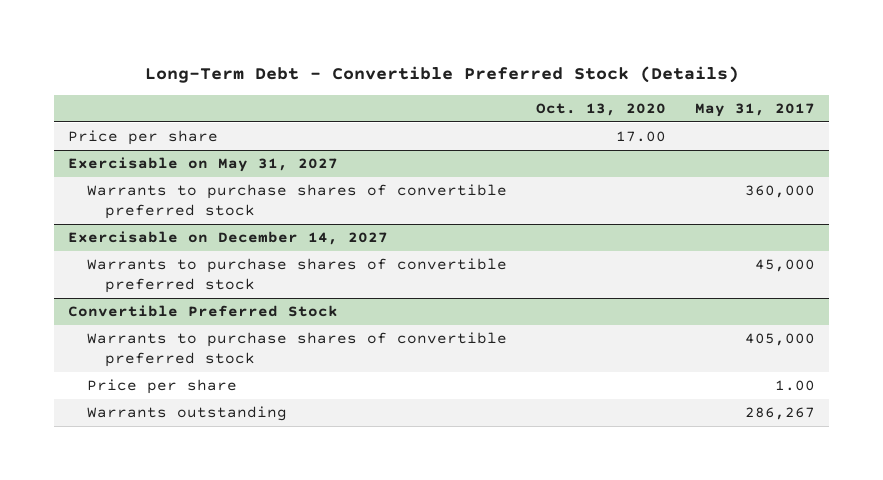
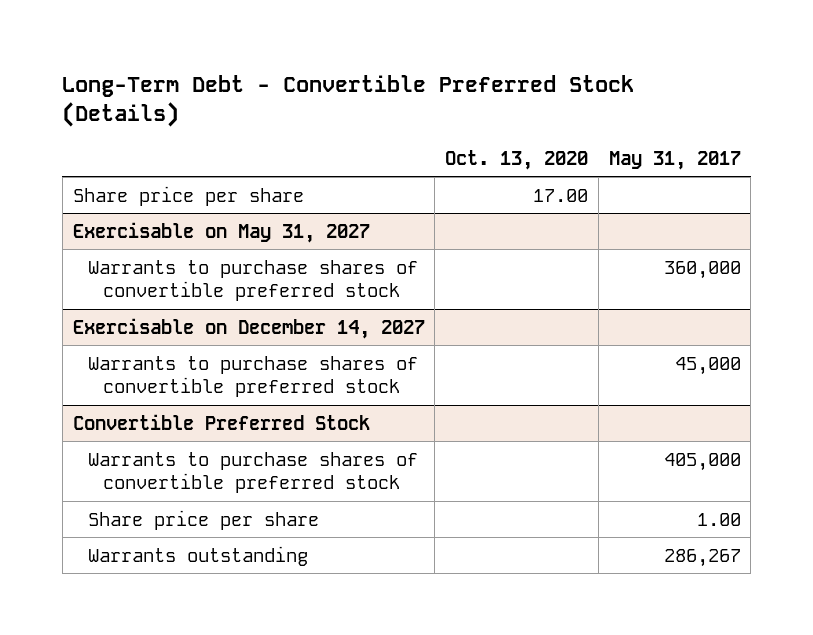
- Price per share | 17.00 |
+ Share price per share | 17.00 |
@ Convertible Preferred Stock
- Price per share | | 1.00
+ Share price per share | | 1.00

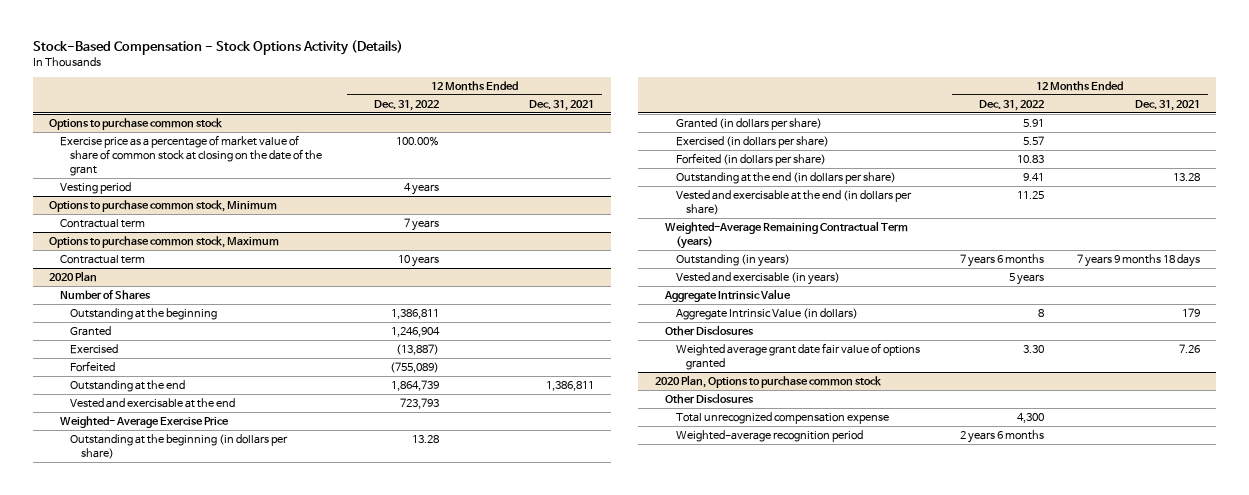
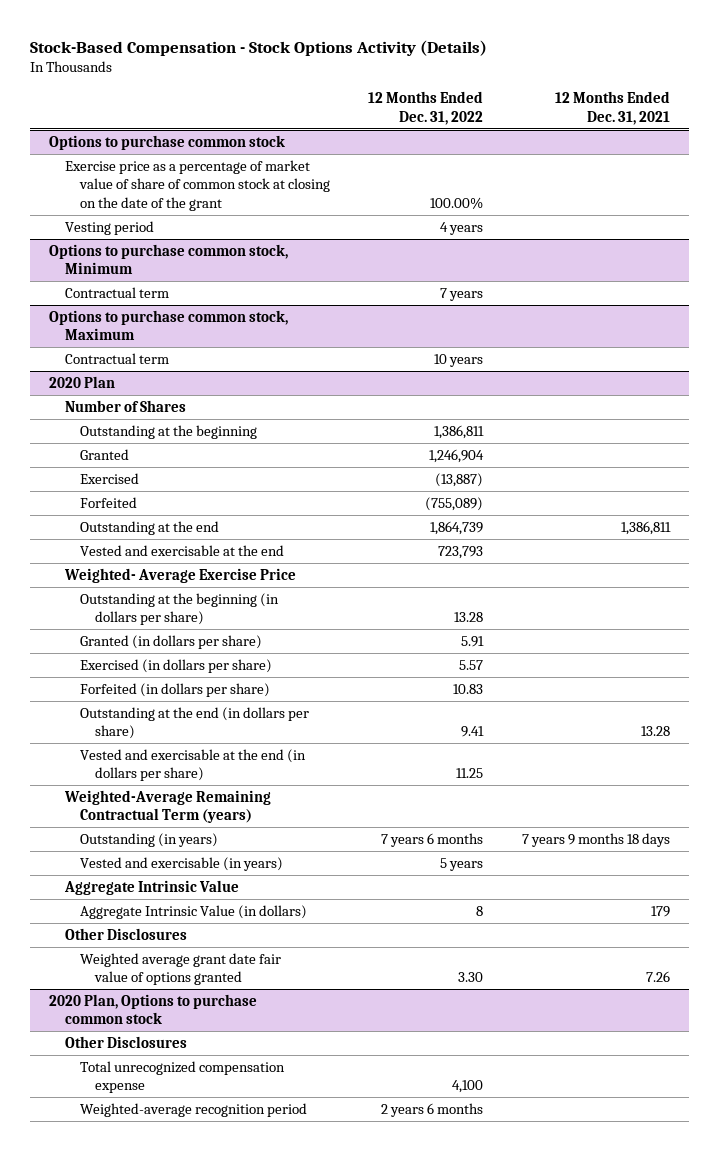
@ 2020 Plan, Options to purchase common stock
- Total unrecognized compensation expense | 4,300 |
+ Total unrecognized compensation expense | 4,100 |

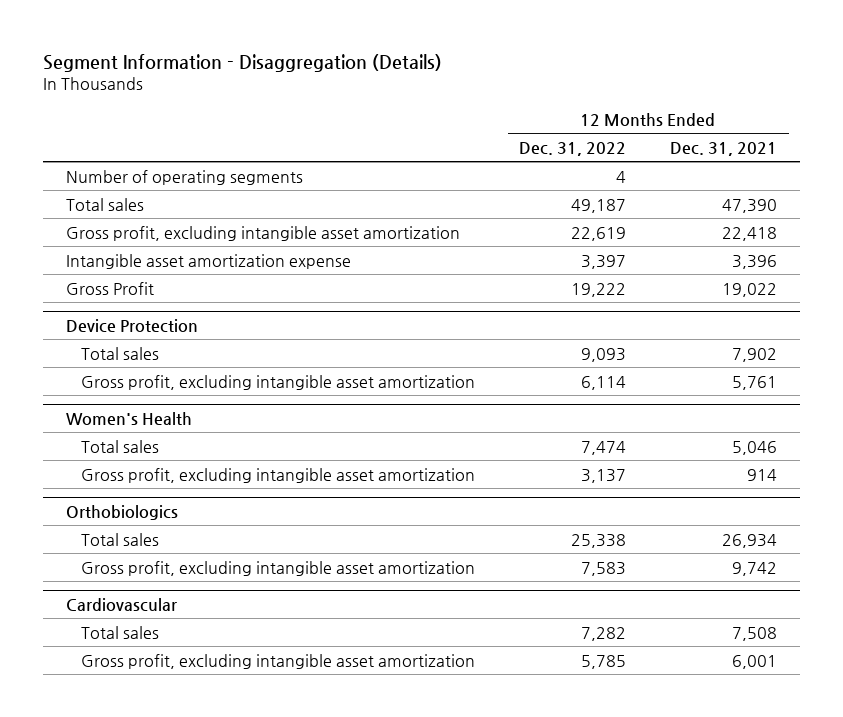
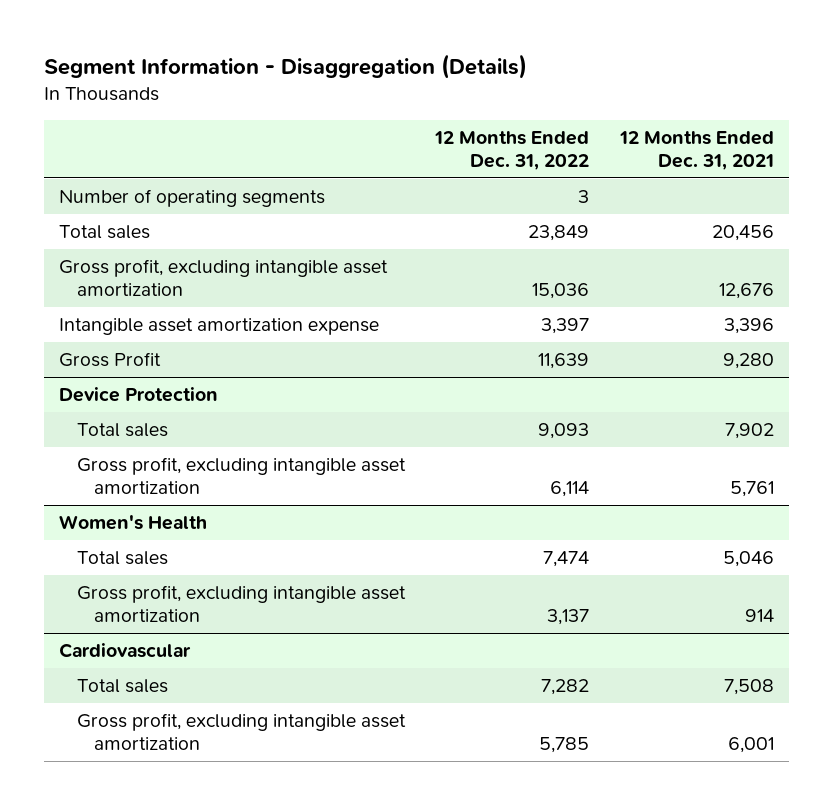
- Number of operating segments | 4 |
- Total sales | 49,187 | 47,390
- Gross profit, excluding intangible asset amortization | 22,619 | 22,418
+ Number of operating segments | 3 |
+ Total sales | 23,849 | 20,456
+ Gross profit, excluding intangible asset amortization | 15,036 | 12,676
- Gross Profit | 19,222 | 19,022
+ Gross Profit | 11,639 | 9,280
- Orthobiologics
- Total sales | 25,338 | 26,934
- Gross profit, excluding intangible asset amortization | 7,583 | 9,742

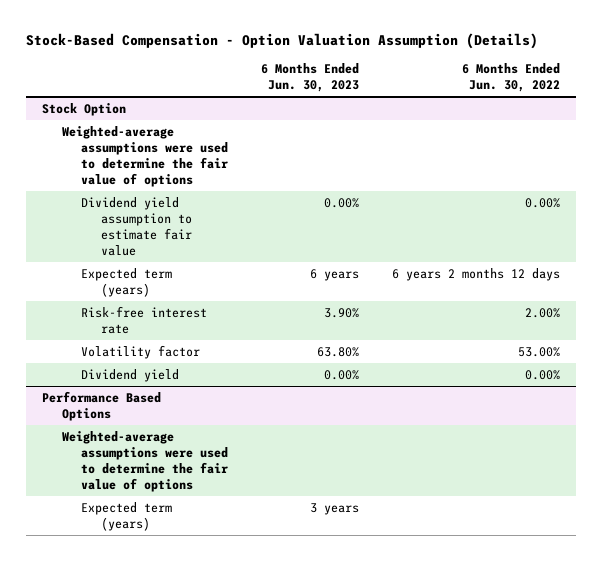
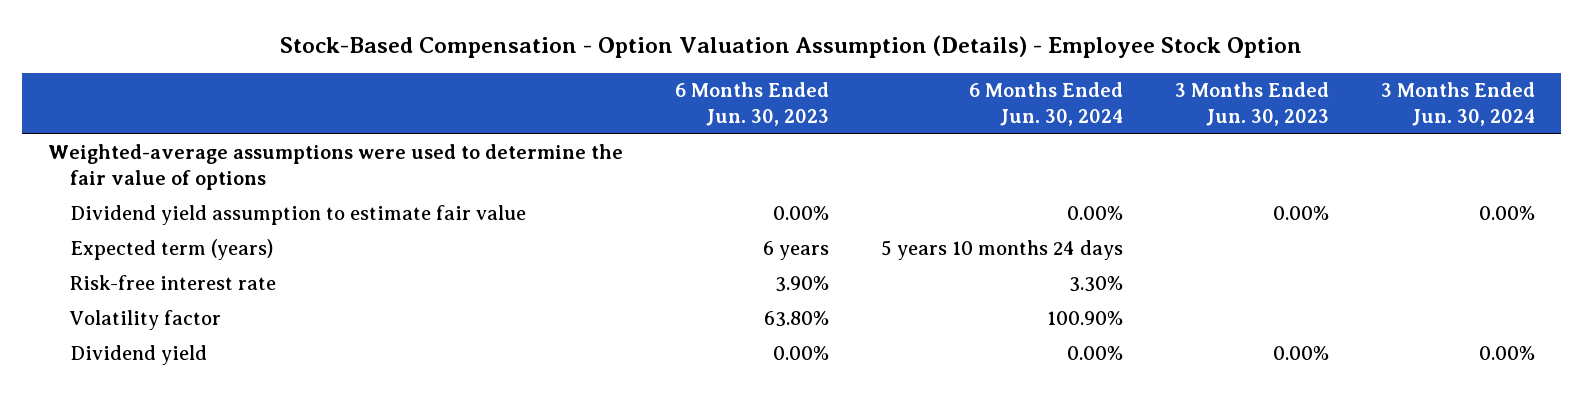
- Stock-Based Compensation - Option Valuation Assumption (Details)
+ Stock-Based Compensation - Option Valuation Assumption (Details) - Employee Stock Option
- | 6 Months Ended Jun. 30, 2023 | 6 Months Ended Jun. 30, 2022
+ | 6 Months Ended Jun. 30, 2023 | 6 Months Ended Jun. 30, 2024 | 3 Months Ended Jun. 30, 2023 | 3 Months Ended Jun. 30, 2024
- Stock Option
- Performance Based Options
- Weighted-average assumptions were used to determine the fair value of options
- Expected term (years) | 3 years |

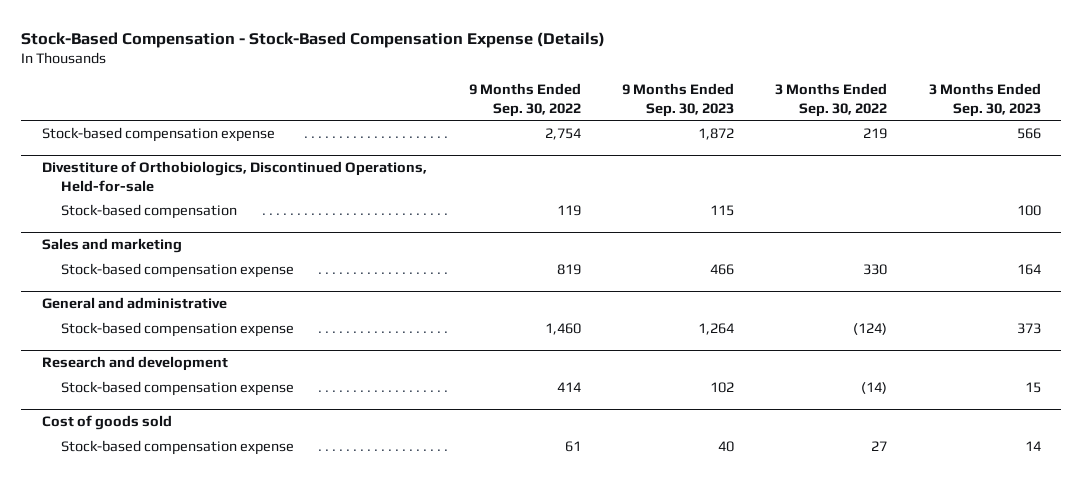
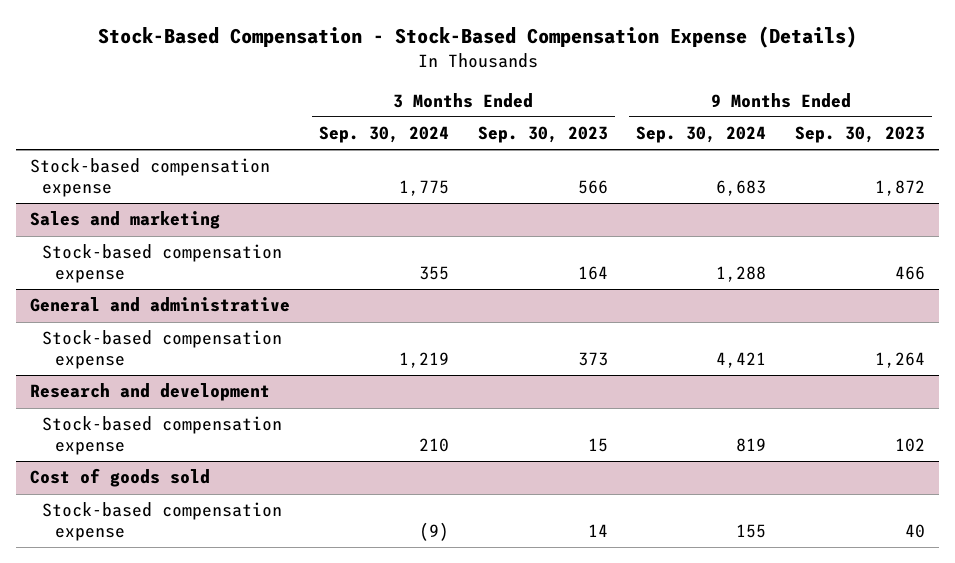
- | 9 Months Ended Sep. 30, 2022 | 9 Months Ended Sep. 30, 2023 | 3 Months Ended Sep. 30, 2022 | 3 Months Ended Sep. 30, 2023
+ | 3 Months Ended Sep. 30, 2024 | 3 Months Ended Sep. 30, 2023 | 9 Months Ended Sep. 30, 2024 | 9 Months Ended Sep. 30, 2023
- Divestiture of Orthobiologics, Discontinued Operations, Held-for-sale
- Stock-based compensation | 119 | 115 | | 100

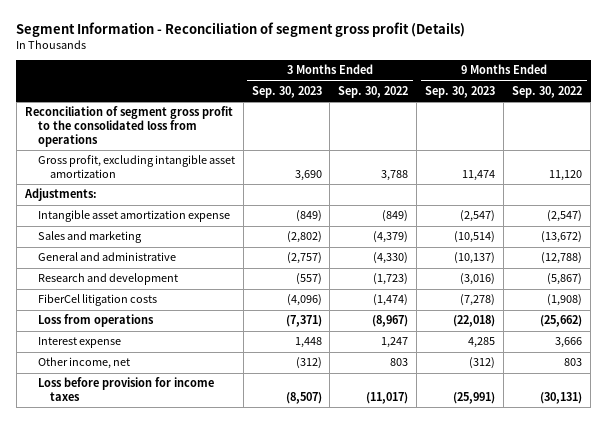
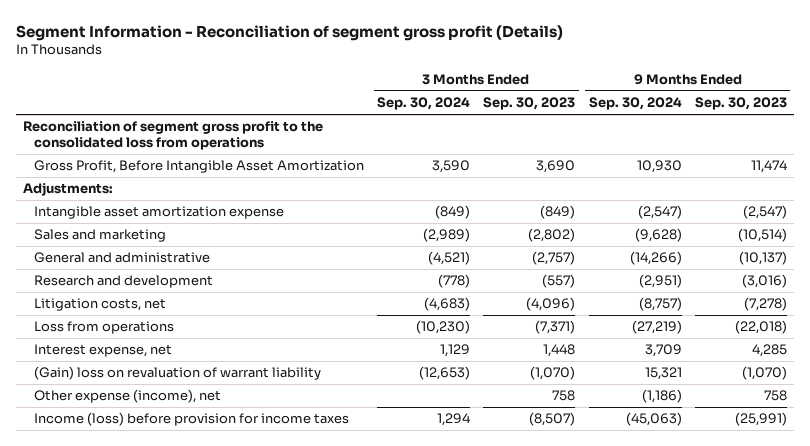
- | 3 Months Ended Sep. 30, 2023 | 3 Months Ended Sep. 30, 2022 | 9 Months Ended Sep. 30, 2023 | 9 Months Ended Sep. 30, 2022
+ | 3 Months Ended Sep. 30, 2024 | 3 Months Ended Sep. 30, 2023 | 9 Months Ended Sep. 30, 2024 | 9 Months Ended Sep. 30, 2023
- Gross profit, excluding intangible asset amortization | 3,690 | 3,788 | 11,474 | 11,120
+ Gross Profit, Before Intangible Asset Amortization | 3,590 | 3,690 | 10,930 | 11,474
- FiberCel litigation costs | (4,096) | (1,474) | (7,278) | (1,908)
+ Litigation costs, net | (4,683) | (4,096) | (8,757) | (7,278)
- Interest expense | 1,448 | 1,247 | 4,285 | 3,666
- Other income, net | (312) | 803 | (312) | 803
- Loss before provision for income taxes | (8,507) | (11,017) | (25,991) | (30,131)
+ Interest expense, net | 1,129 | 1,448 | 3,709 | 4,285
+ (Gain) loss on revaluation of warrant liability | (12,653) | (1,070) | 15,321 | (1,070)
+ Other expense (income), net | | 758 | (1,186) | 758
+ Income (loss) before provision for income taxes | 1,294 | (8,507) | (45,063) | (25,991)

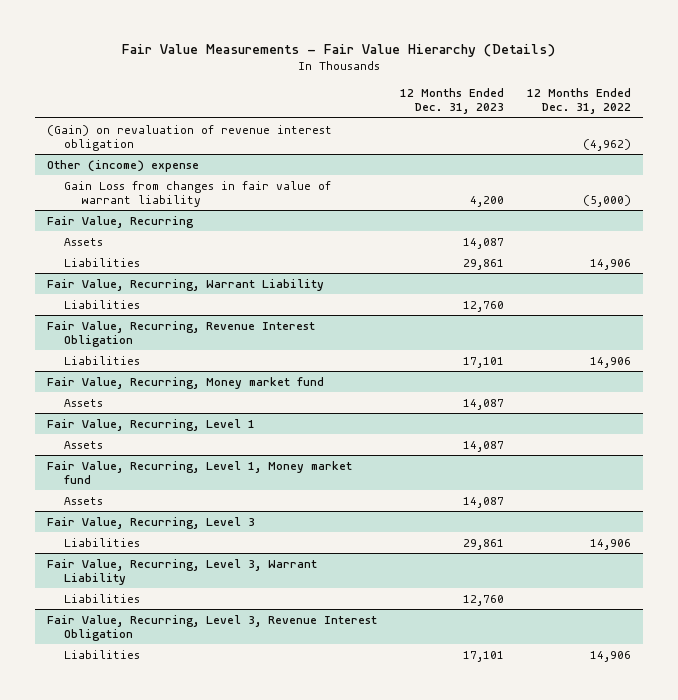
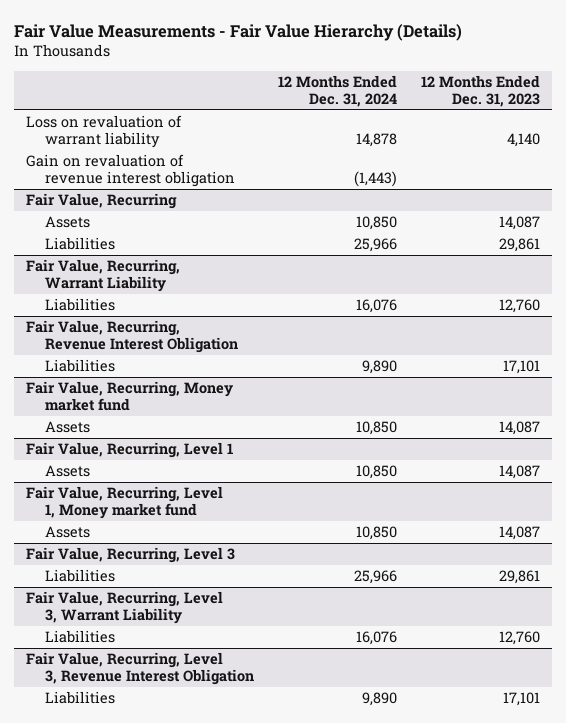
- | 12 Months Ended Dec. 31, 2023 | 12 Months Ended Dec. 31, 2022
+ | 12 Months Ended Dec. 31, 2024 | 12 Months Ended Dec. 31, 2023
- (Gain) on revaluation of revenue interest obligation | | (4,962)
- Other (income) expense
- Gain Loss from changes in fair value of warrant liability | 4,200 | (5,000)
+ Loss on revaluation of warrant liability | 14,878 | 4,140
+ Gain on revaluation of revenue interest obligation | (1,443) |

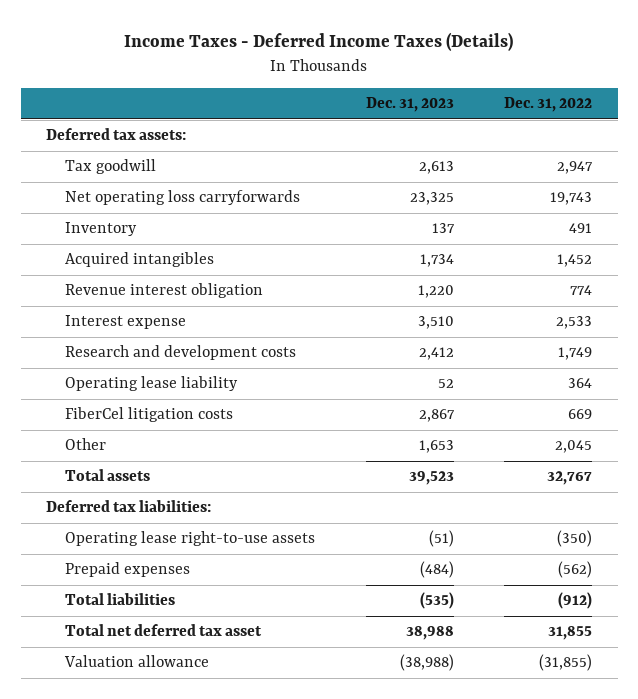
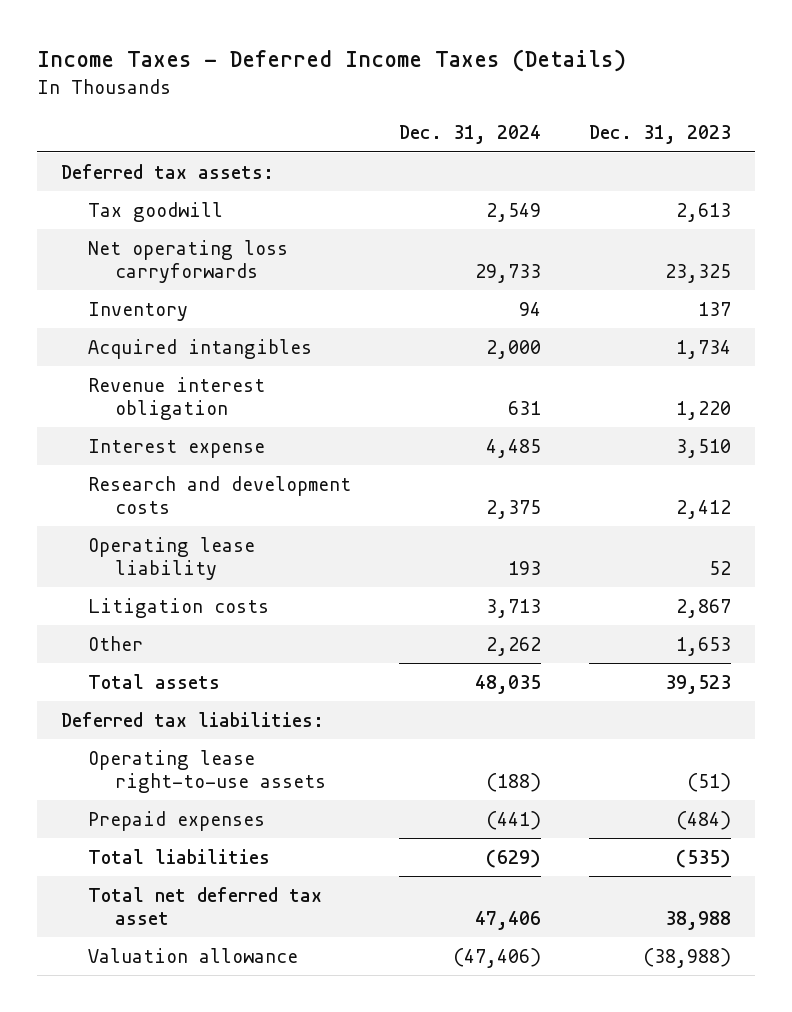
- | Dec. 31, 2023 | Dec. 31, 2022
+ | Dec. 31, 2024 | Dec. 31, 2023
- FiberCel litigation costs | 2,867 | 669
+ Litigation costs | 3,713 | 2,867

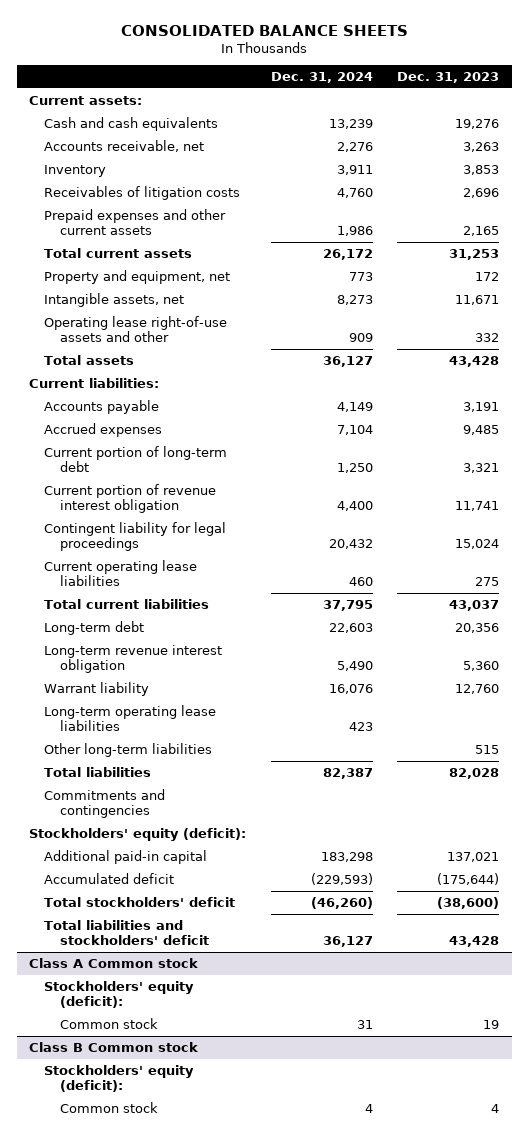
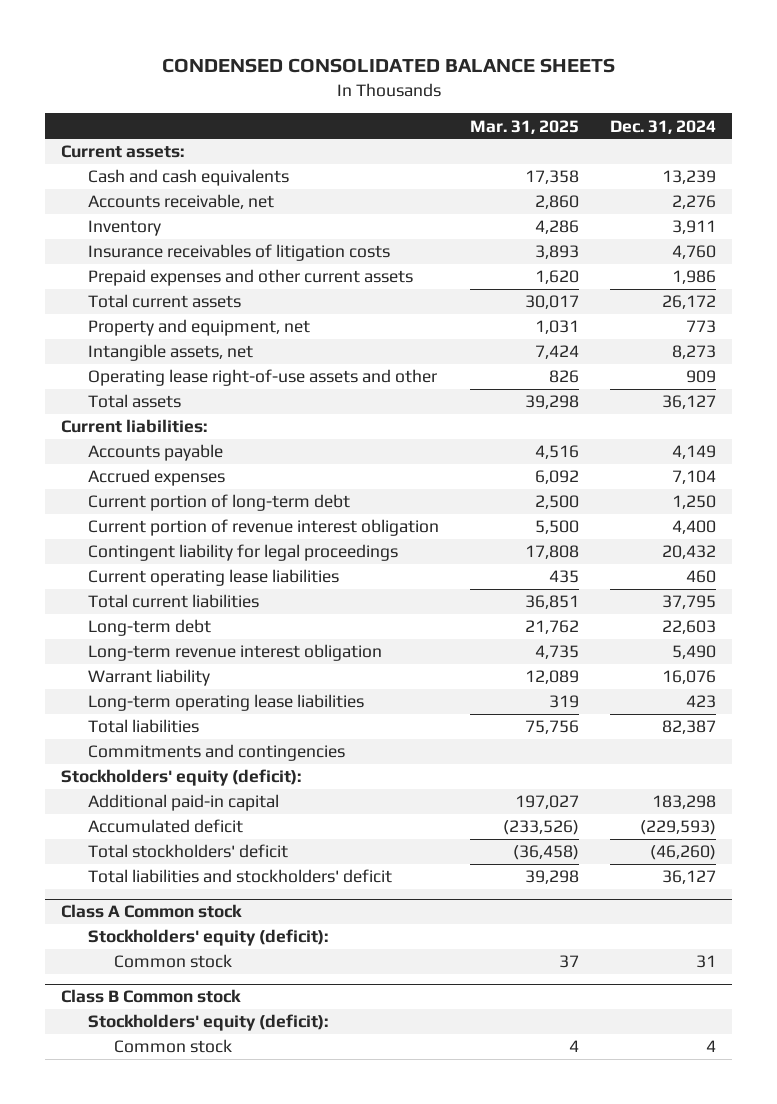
- CONSOLIDATED BALANCE SHEETS
+ CONDENSED CONSOLIDATED BALANCE SHEETS
- | Dec. 31, 2024 | Dec. 31, 2023
+ | Mar. 31, 2025 | Dec. 31, 2024
- Receivables of litigation costs | 4,760 | 2,696
+ Insurance receivables of litigation costs | 3,893 | 4,760
- Other long-term liabilities | | 515

